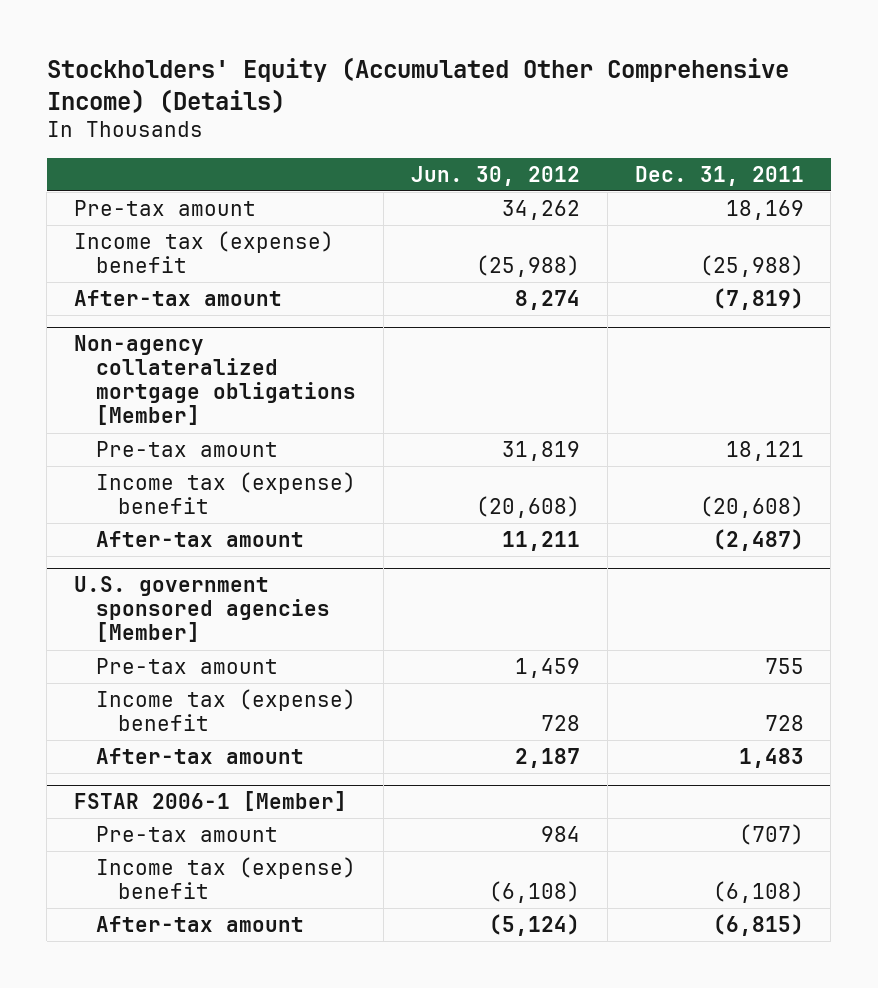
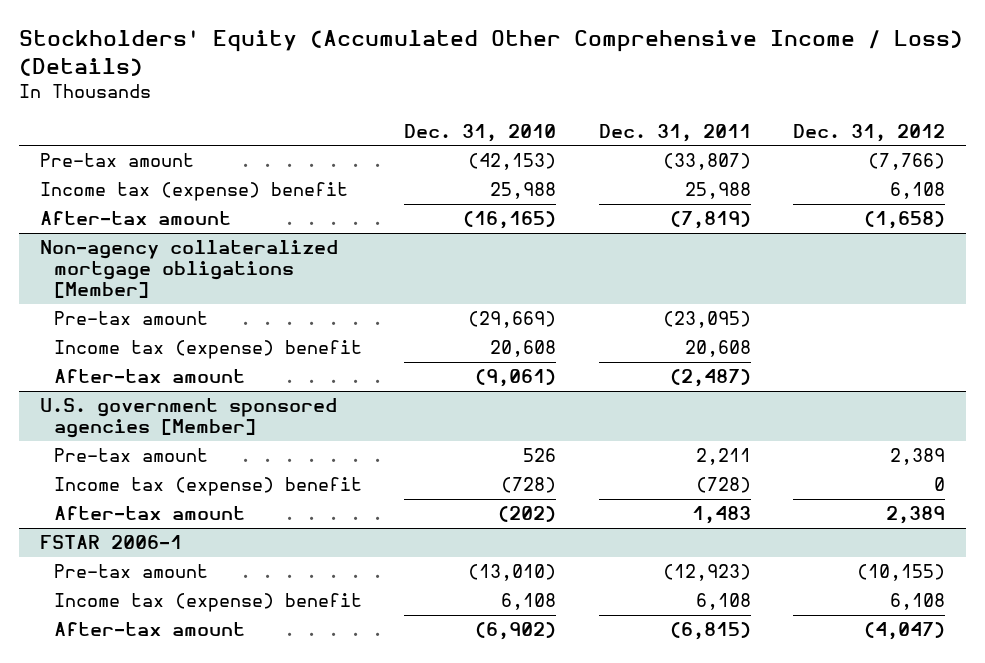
- Stockholders' Equity (Accumulated Other Comprehensive Income) (Details)
+ Stockholders' Equity (Accumulated Other Comprehensive Income / Loss) (Details)
- | Jun. 30, 2012 | Dec. 31, 2011
+ | Dec. 31, 2010 | Dec. 31, 2011 | Dec. 31, 2012
- Pre-tax amount | 34,262 | 18,169
- Income tax (expense) benefit | (25,988) | (25,988)
+ Pre-tax amount | (42,153) | (33,807) | (7,766)
+ Income tax (expense) benefit | 25,988 | 25,988 | 6,108
@ Non-agency collateralized mortgage obligations [Member]
- Pre-tax amount | 31,819 | 18,121
- Income tax (expense) benefit | (20,608) | (20,608)
+ Pre-tax amount | (29,669) | (23,095) |
+ Income tax (expense) benefit | 20,608 | 20,608 |
@ U.S. government sponsored agencies [Member]
- Pre-tax amount | 1,459 | 755
- Income tax (expense) benefit | 728 | 728
+ Pre-tax amount | 526 | 2,211 | 2,389
+ Income tax (expense) benefit | (728) | (728) | 0
- FSTAR 2006-1 [Member]
- Pre-tax amount | 984 | (707)
- Income tax (expense) benefit | (6,108) | (6,108)
+ FSTAR 2006-1
+ Pre-tax amount | (13,010) | (12,923) | (10,155)
+ Income tax (expense) benefit | 6,108 | 6,108 | 6,108

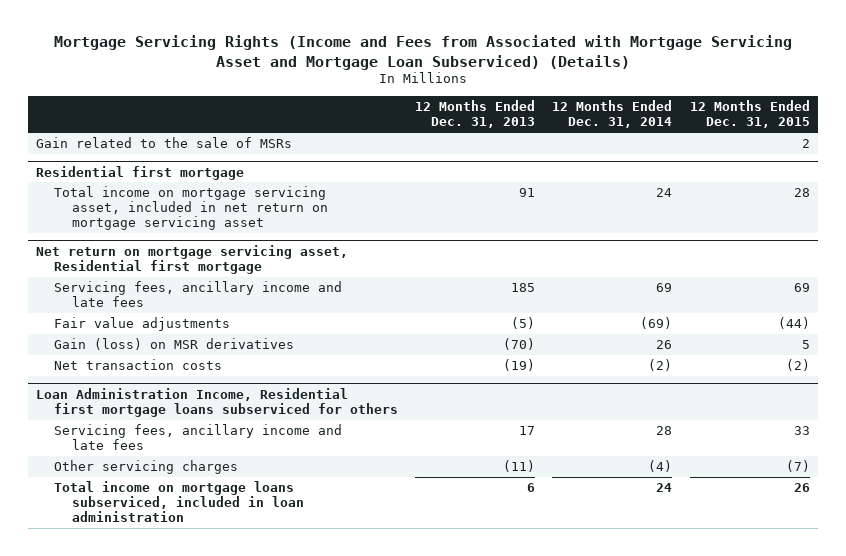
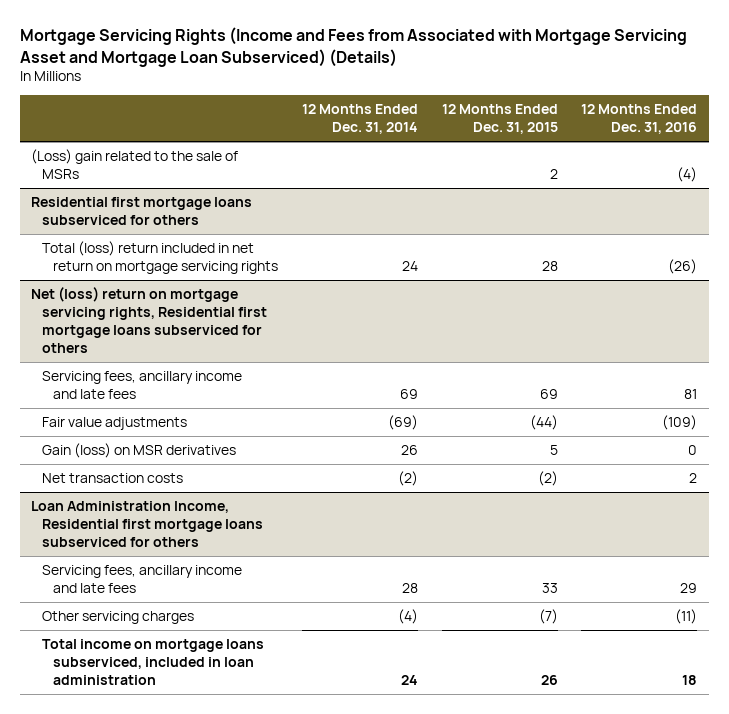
- | 12 Months Ended Dec. 31, 2013 | 12 Months Ended Dec. 31, 2014 | 12 Months Ended Dec. 31, 2015
+ | 12 Months Ended Dec. 31, 2014 | 12 Months Ended Dec. 31, 2015 | 12 Months Ended Dec. 31, 2016
- Gain related to the sale of MSRs | | | 2
- Residential first mortgage
- Total income on mortgage servicing asset, included in net return on mortgage servicing asset | 91 | 24 | 28
- Net return on mortgage servicing asset, Residential first mortgage
+ (Loss) gain related to the sale of MSRs | | 2 | (4)
+ Residential first mortgage loans subserviced for others
+ Total (loss) return included in net return on mortgage servicing rights | 24 | 28 | (26)
+ Net (loss) return on mortgage servicing rights, Residential first mortgage loans subserviced for others

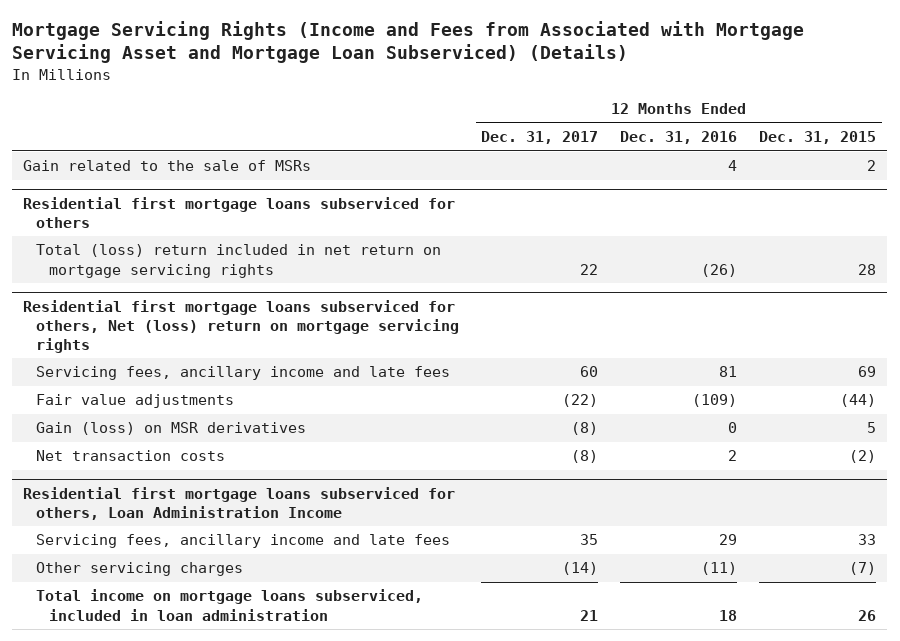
- | 12 Months Ended Dec. 31, 2014 | 12 Months Ended Dec. 31, 2015 | 12 Months Ended Dec. 31, 2016
+ | 12 Months Ended Dec. 31, 2017 | 12 Months Ended Dec. 31, 2016 | 12 Months Ended Dec. 31, 2015
- (Loss) gain related to the sale of MSRs | | 2 | (4)
+ Gain related to the sale of MSRs | | 4 | 2
- Net (loss) return on mortgage servicing rights, Residential first mortgage loans subserviced for others
+ Residential first mortgage loans subserviced for others, Net (loss) return on mortgage servicing rights
- Loan Administration Income, Residential first mortgage loans subserviced for others
+ Residential first mortgage loans subserviced for others, Loan Administration Income

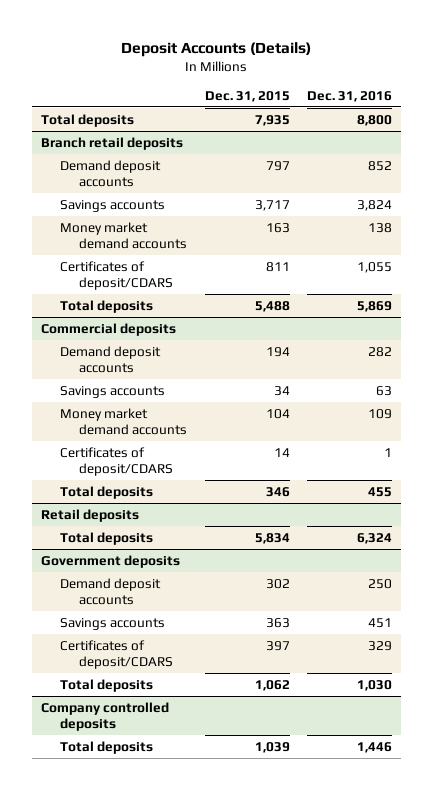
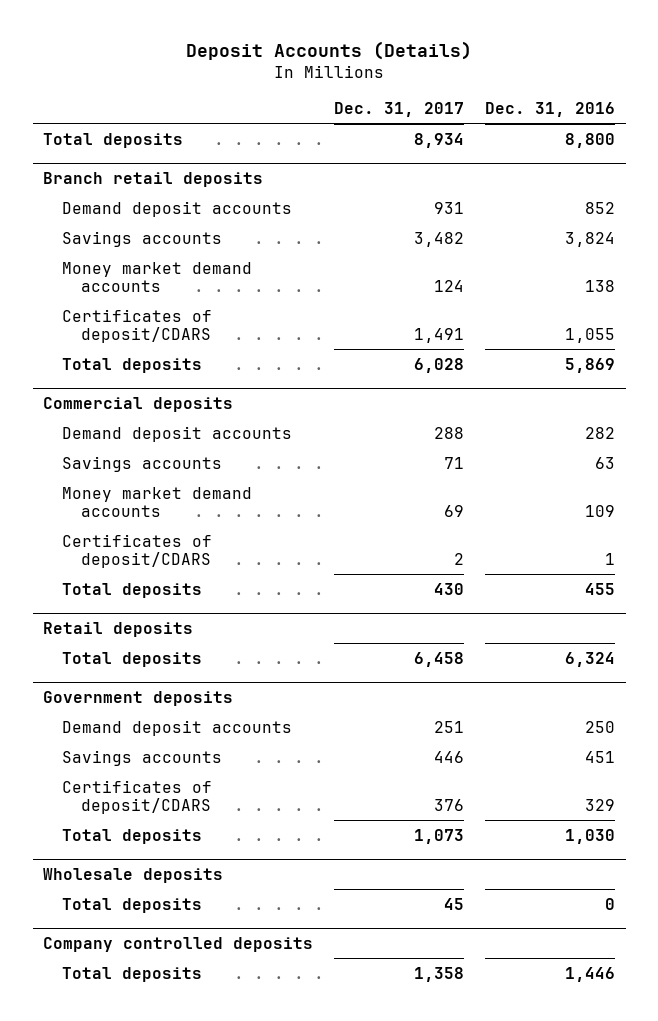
- | Dec. 31, 2015 | Dec. 31, 2016
+ | Dec. 31, 2017 | Dec. 31, 2016
+ Wholesale deposits
+ Total deposits | 45 | 0

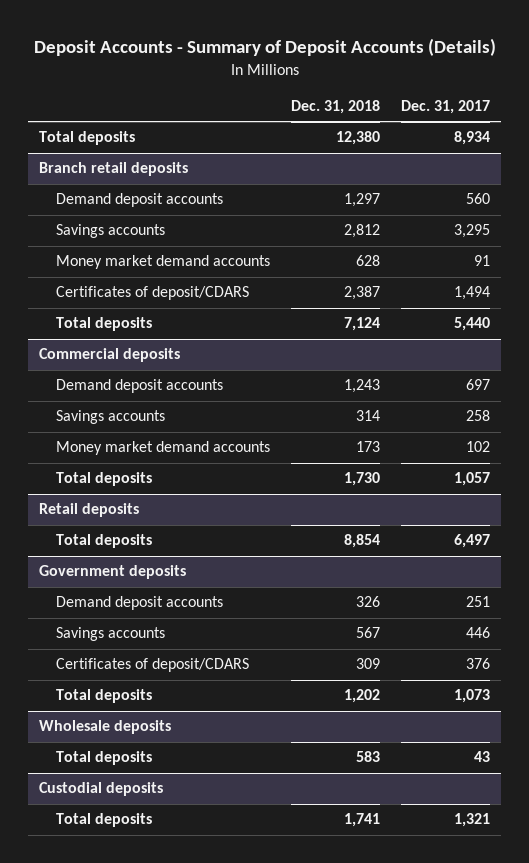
- Deposit Accounts (Details)
+ Deposit Accounts - Summary of Deposit Accounts (Details)
- | Dec. 31, 2017 | Dec. 31, 2016
+ | Dec. 31, 2018 | Dec. 31, 2017
@ Branch retail deposits
- Demand deposit accounts | 931 | 852
- Savings accounts | 3,482 | 3,824
- Money market demand accounts | 124 | 138
- Certificates of deposit/CDARS | 1,491 | 1,055
- Total deposits | 6,028 | 5,869
+ Demand deposit accounts | 1,297 | 560
+ Savings accounts | 2,812 | 3,295
+ Money market demand accounts | 628 | 91
+ Certificates of deposit/CDARS | 2,387 | 1,494
+ Total deposits | 7,124 | 5,440
@ Commercial deposits
- Demand deposit accounts | 288 | 282
- Savings accounts | 71 | 63
- Money market demand accounts | 69 | 109
- Certificates of deposit/CDARS | 2 | 1
- Total deposits | 430 | 455
+ Demand deposit accounts | 1,243 | 697
+ Savings accounts | 314 | 258
+ Money market demand accounts | 173 | 102
+ Total deposits | 1,730 | 1,057
@ Retail deposits
- Total deposits | 6,458 | 6,324
+ Total deposits | 8,854 | 6,497
@ Wholesale deposits
- Total deposits | 45 | 0
- Company controlled deposits
- Total deposits | 1,358 | 1,446
@ Wholesale deposits
+ Total deposits | 583 | 43
+ Custodial deposits
+ Total deposits | 1,741 | 1,321

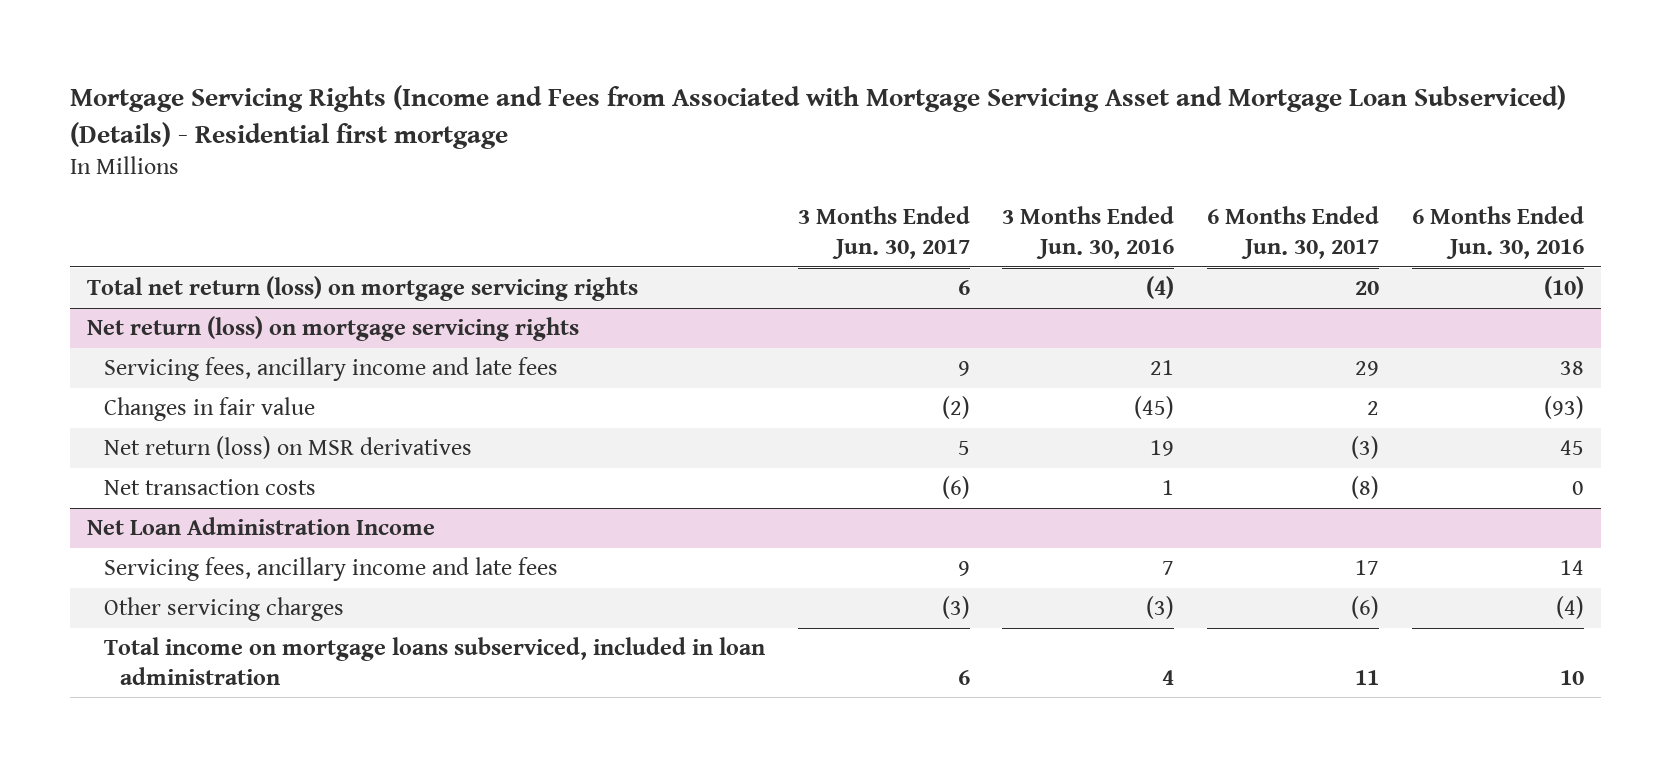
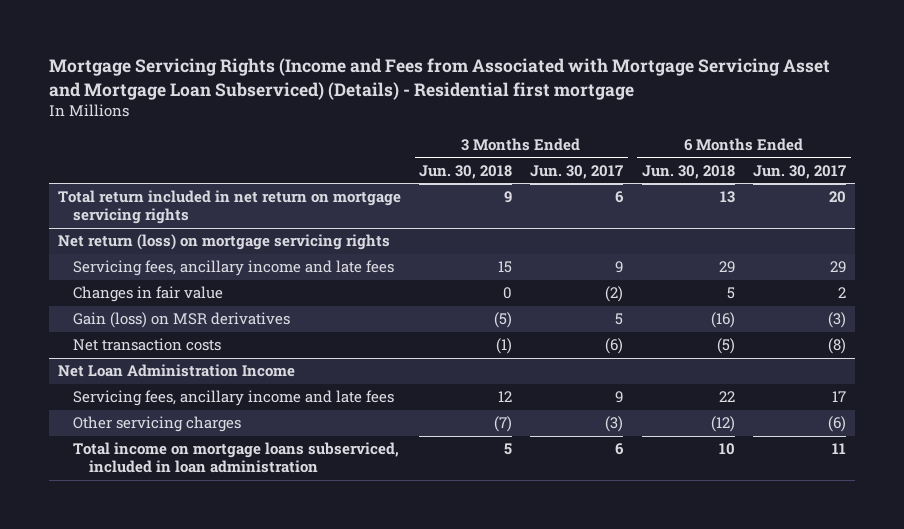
- | 3 Months Ended Jun. 30, 2017 | 3 Months Ended Jun. 30, 2016 | 6 Months Ended Jun. 30, 2017 | 6 Months Ended Jun. 30, 2016
+ | 3 Months Ended Jun. 30, 2018 | 3 Months Ended Jun. 30, 2017 | 6 Months Ended Jun. 30, 2018 | 6 Months Ended Jun. 30, 2017
- Total net return (loss) on mortgage servicing rights | 6 | (4) | 20 | (10)
+ Total return included in net return on mortgage servicing rights | 9 | 6 | 13 | 20
@ Net return (loss) on mortgage servicing rights
- Net return (loss) on MSR derivatives | 5 | 19 | (3) | 45
+ Gain (loss) on MSR derivatives | (5) | 5 | (16) | (3)

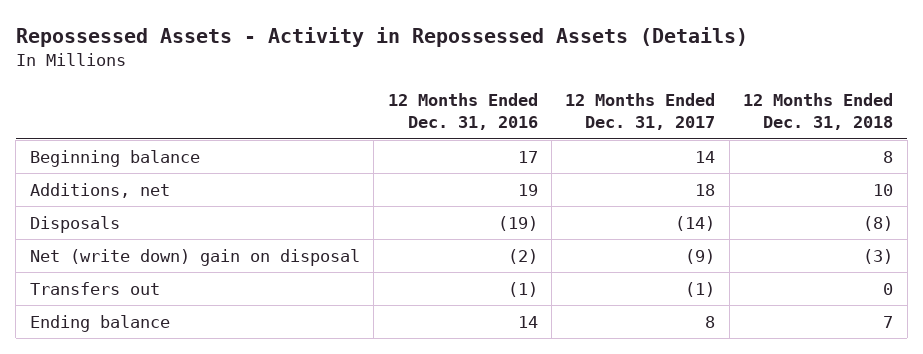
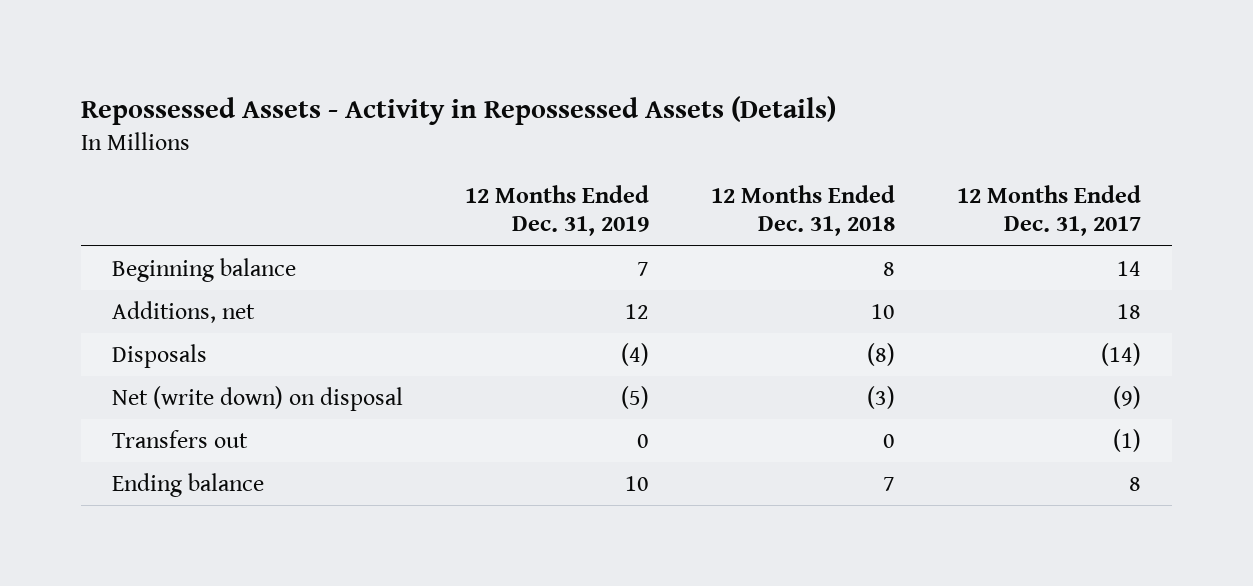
- | 12 Months Ended Dec. 31, 2016 | 12 Months Ended Dec. 31, 2017 | 12 Months Ended Dec. 31, 2018
+ | 12 Months Ended Dec. 31, 2019 | 12 Months Ended Dec. 31, 2018 | 12 Months Ended Dec. 31, 2017
- Net (write down) gain on disposal | (2) | (9) | (3)
+ Net (write down) on disposal | (5) | (3) | (9)

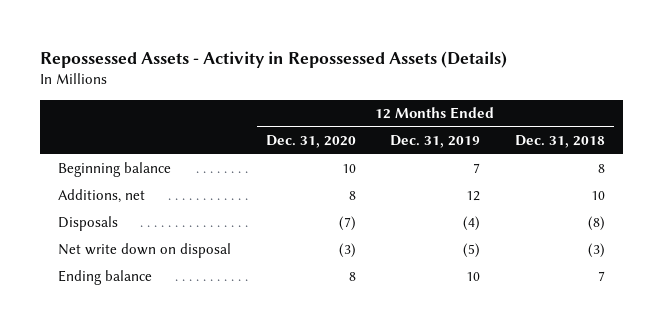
- | 12 Months Ended Dec. 31, 2019 | 12 Months Ended Dec. 31, 2018 | 12 Months Ended Dec. 31, 2017
+ | 12 Months Ended Dec. 31, 2020 | 12 Months Ended Dec. 31, 2019 | 12 Months Ended Dec. 31, 2018
- Net (write down) on disposal | (5) | (3) | (9)
- Transfers out | 0 | 0 | (1)
+ Net write down on disposal | (3) | (5) | (3)

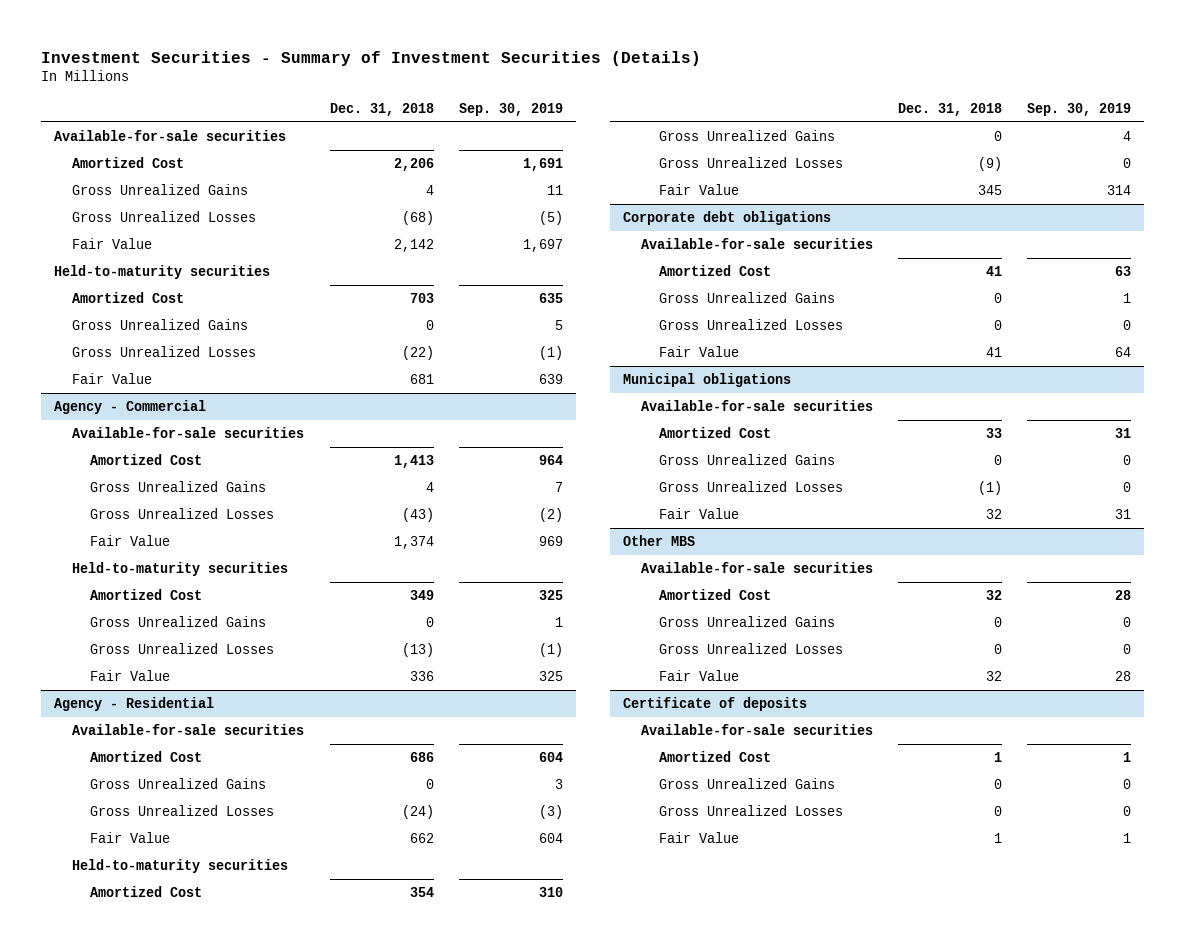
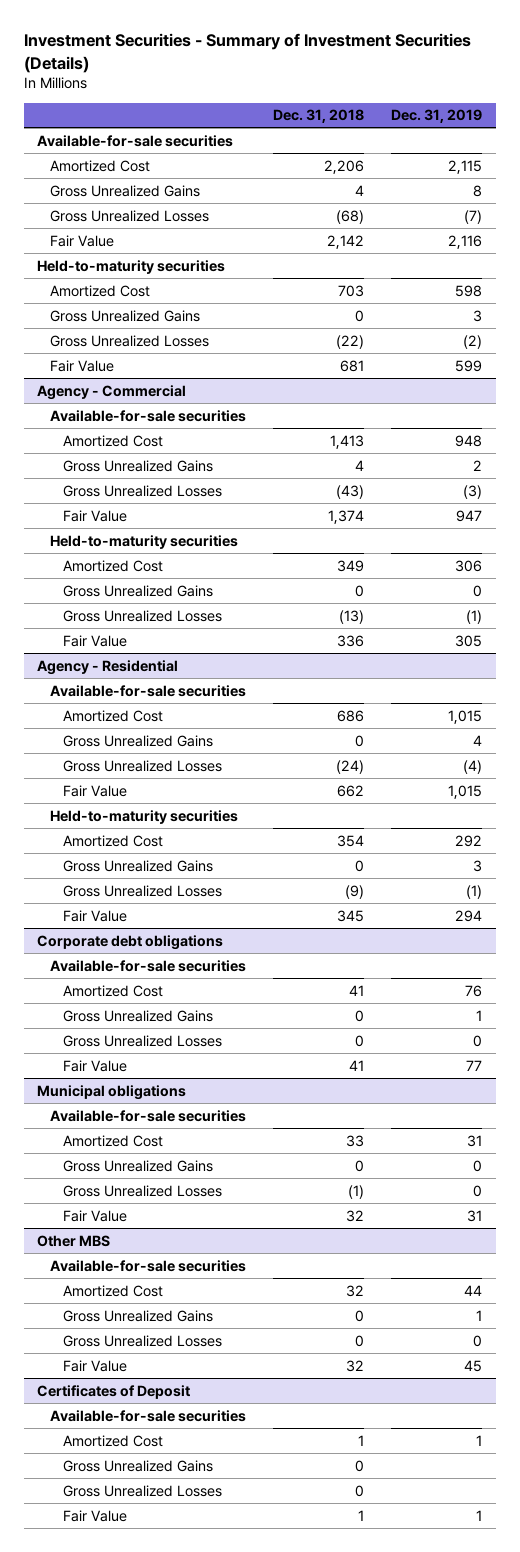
- | Dec. 31, 2018 | Sep. 30, 2019
+ | Dec. 31, 2018 | Dec. 31, 2019
- Certificate of deposits
+ Certificates of Deposit

